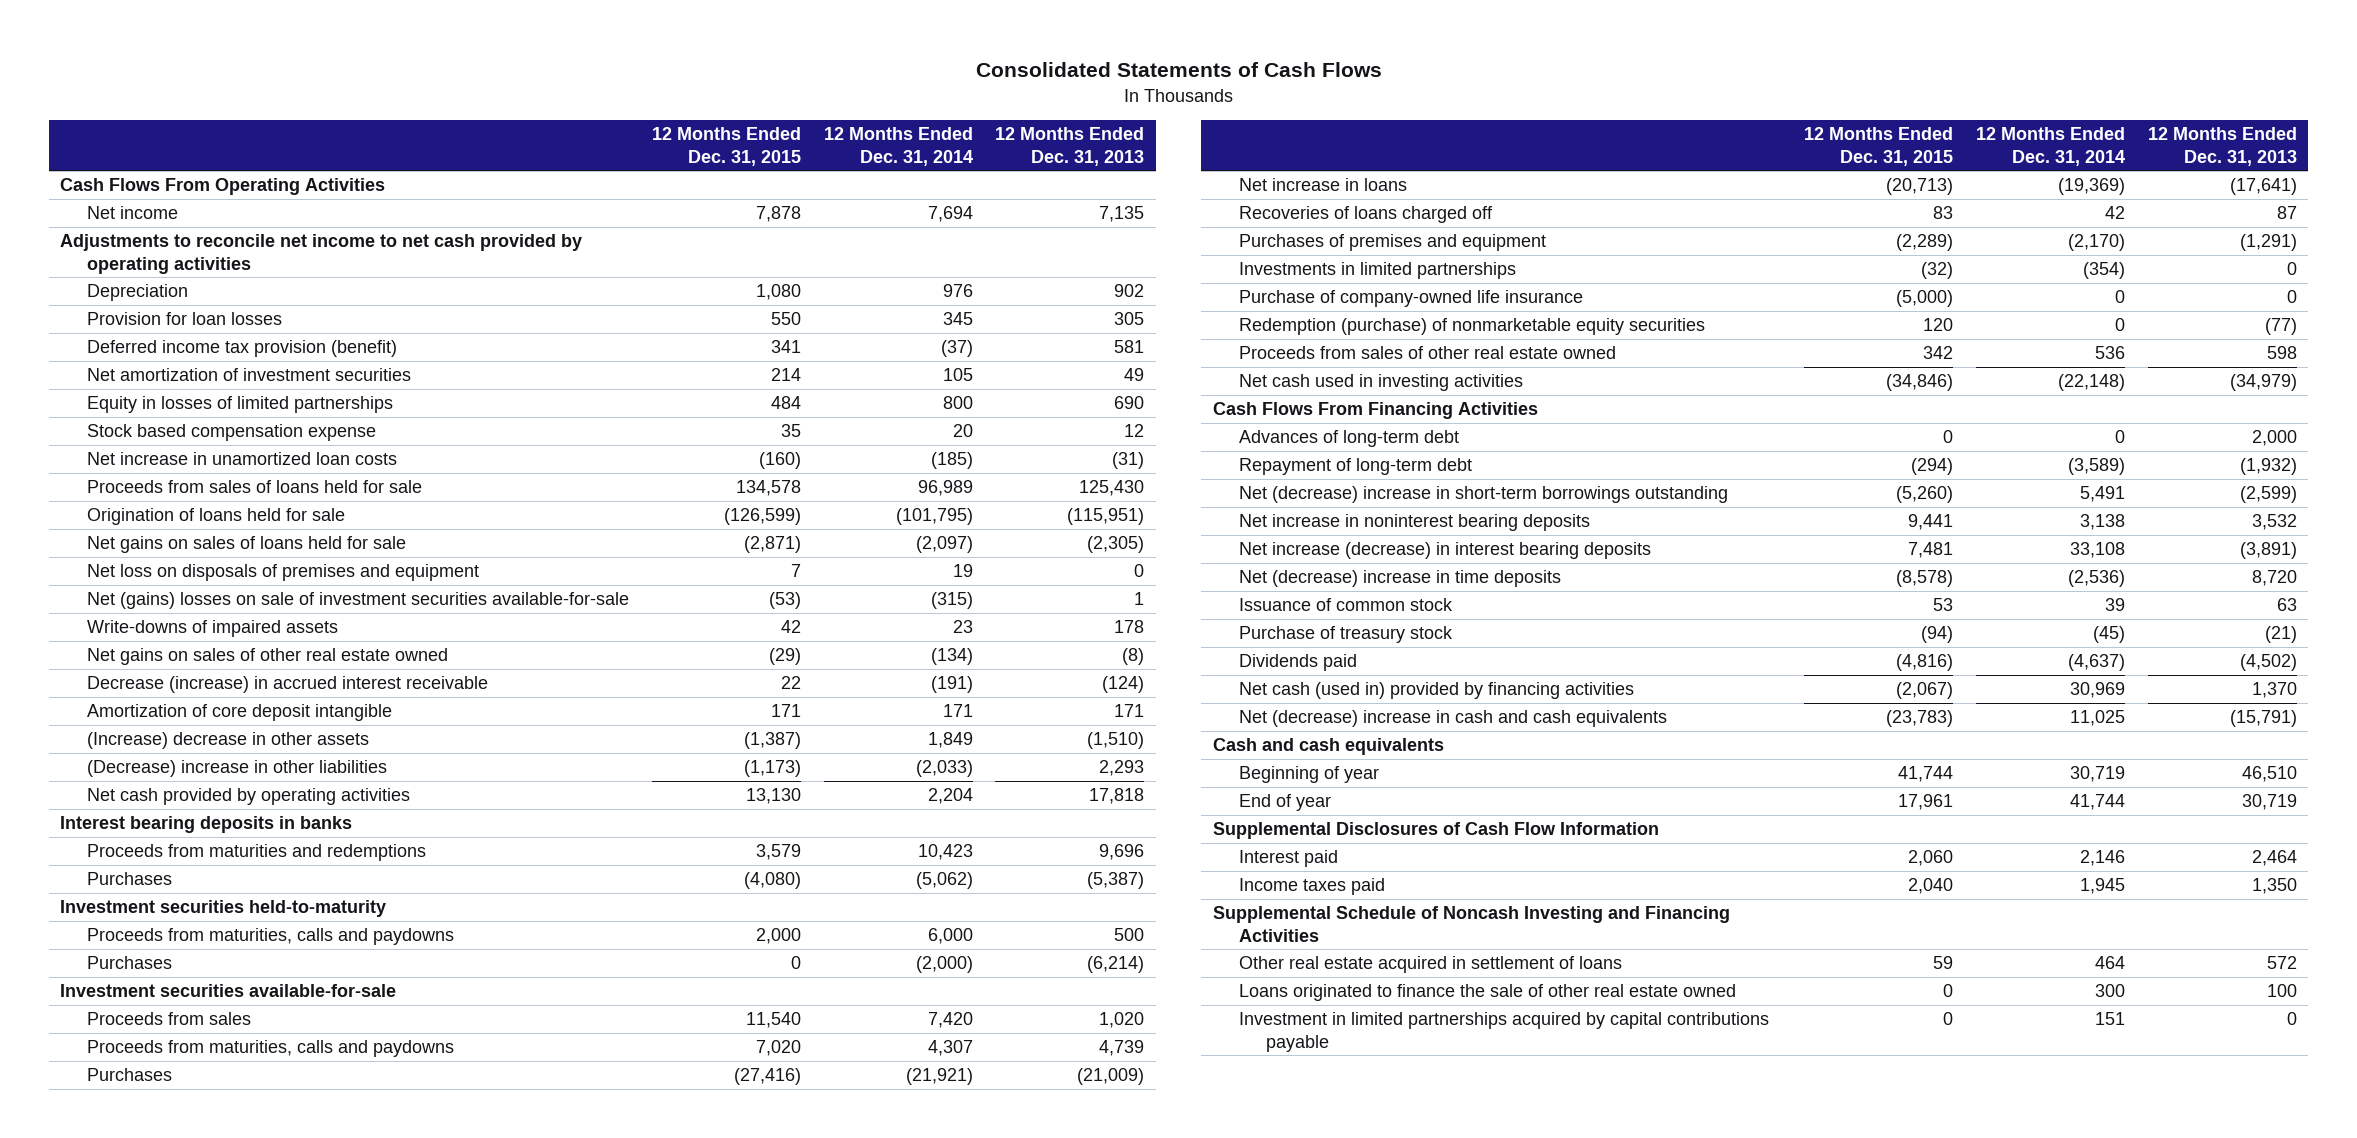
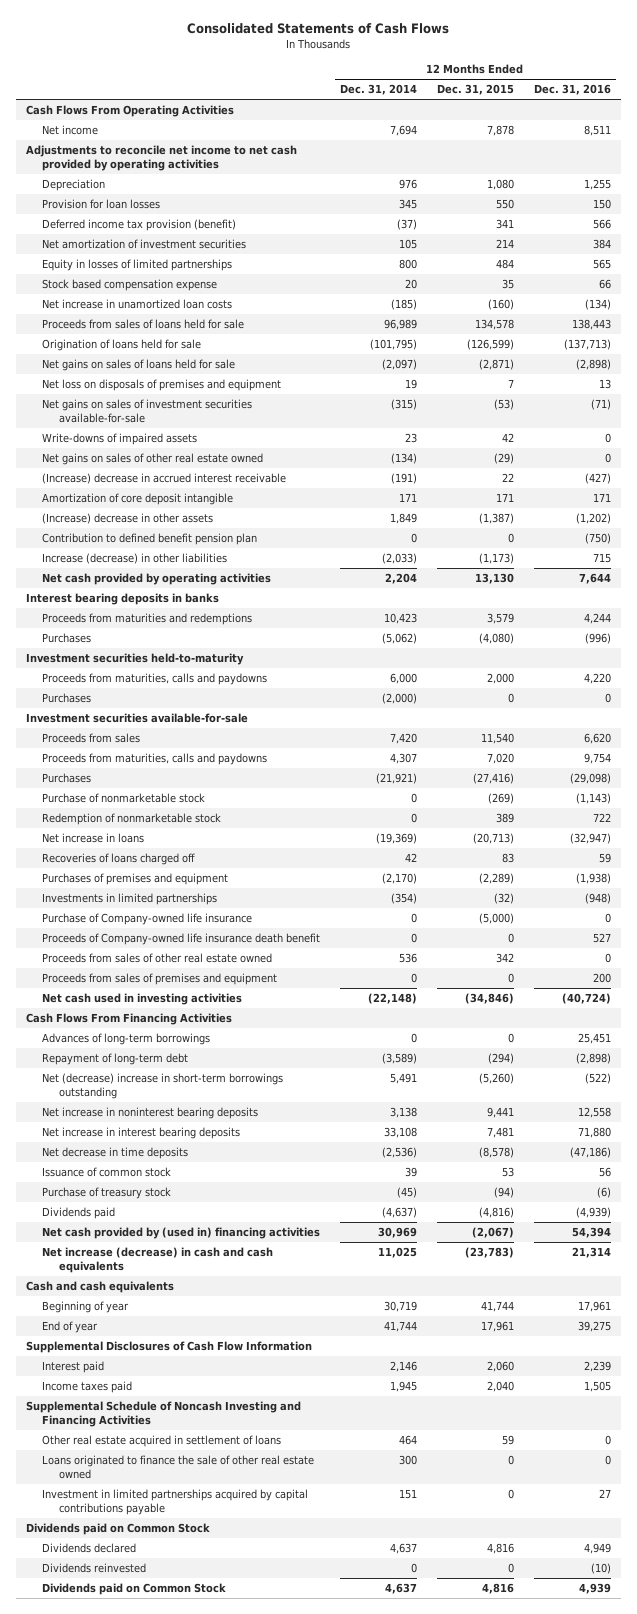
- | 12 Months Ended Dec. 31, 2015 | 12 Months Ended Dec. 31, 2014 | 12 Months Ended Dec. 31, 2013
+ | 12 Months Ended Dec. 31, 2014 | 12 Months Ended Dec. 31, 2015 | 12 Months Ended Dec. 31, 2016
- Net (gains) losses on sale of investment securities available-for-sale | (53) | (315) | 1
+ Net gains on sales of investment securities available-for-sale | (315) | (53) | (71)
- Decrease (increase) in accrued interest receivable | 22 | (191) | (124)
+ (Increase) decrease in accrued interest receivable | (191) | 22 | (427)
- (Decrease) increase in other liabilities | (1,173) | (2,033) | 2,293
+ Contribution to defined benefit pension plan | 0 | 0 | (750)
+ Increase (decrease) in other liabilities | (2,033) | (1,173) | 715
+ Purchase of nonmarketable stock | 0 | (269) | (1,143)
+ Redemption of nonmarketable stock | 0 | 389 | 722
- Purchase of company-owned life insurance | (5,000) | 0 | 0
- Redemption (purchase) of nonmarketable equity securities | 120 | 0 | (77)
+ Purchase of Company-owned life insurance | 0 | (5,000) | 0
+ Proceeds of Company-owned life insurance death benefit | 0 | 0 | 527
+ Proceeds from sales of premises and equipment | 0 | 0 | 200
- Advances of long-term debt | 0 | 0 | 2,000
+ Advances of long-term borrowings | 0 | 0 | 25,451
- Net increase (decrease) in interest bearing deposits | 7,481 | 33,108 | (3,891)
- Net (decrease) increase in time deposits | (8,578) | (2,536) | 8,720
+ Net increase in interest bearing deposits | 33,108 | 7,481 | 71,880
+ Net decrease in time deposits | (2,536) | (8,578) | (47,186)
- Net cash (used in) provided by financing activities | (2,067) | 30,969 | 1,370
- Net (decrease) increase in cash and cash equivalents | (23,783) | 11,025 | (15,791)
+ Net cash provided by (used in) financing activities | 30,969 | (2,067) | 54,394
+ Net increase (decrease) in cash and cash equivalents | 11,025 | (23,783) | 21,314
+ Dividends paid on Common Stock
+ Dividends declared | 4,637 | 4,816 | 4,949
+ Dividends reinvested | 0 | 0 | (10)
+ Dividends paid on Common Stock | 4,637 | 4,816 | 4,939

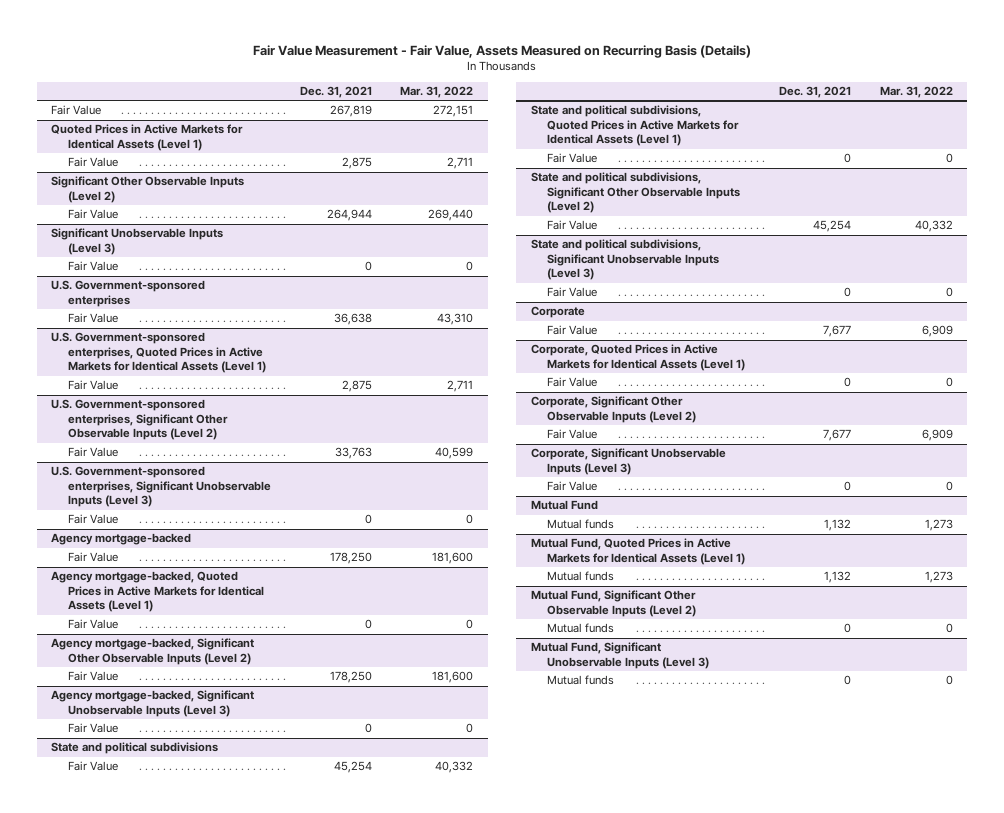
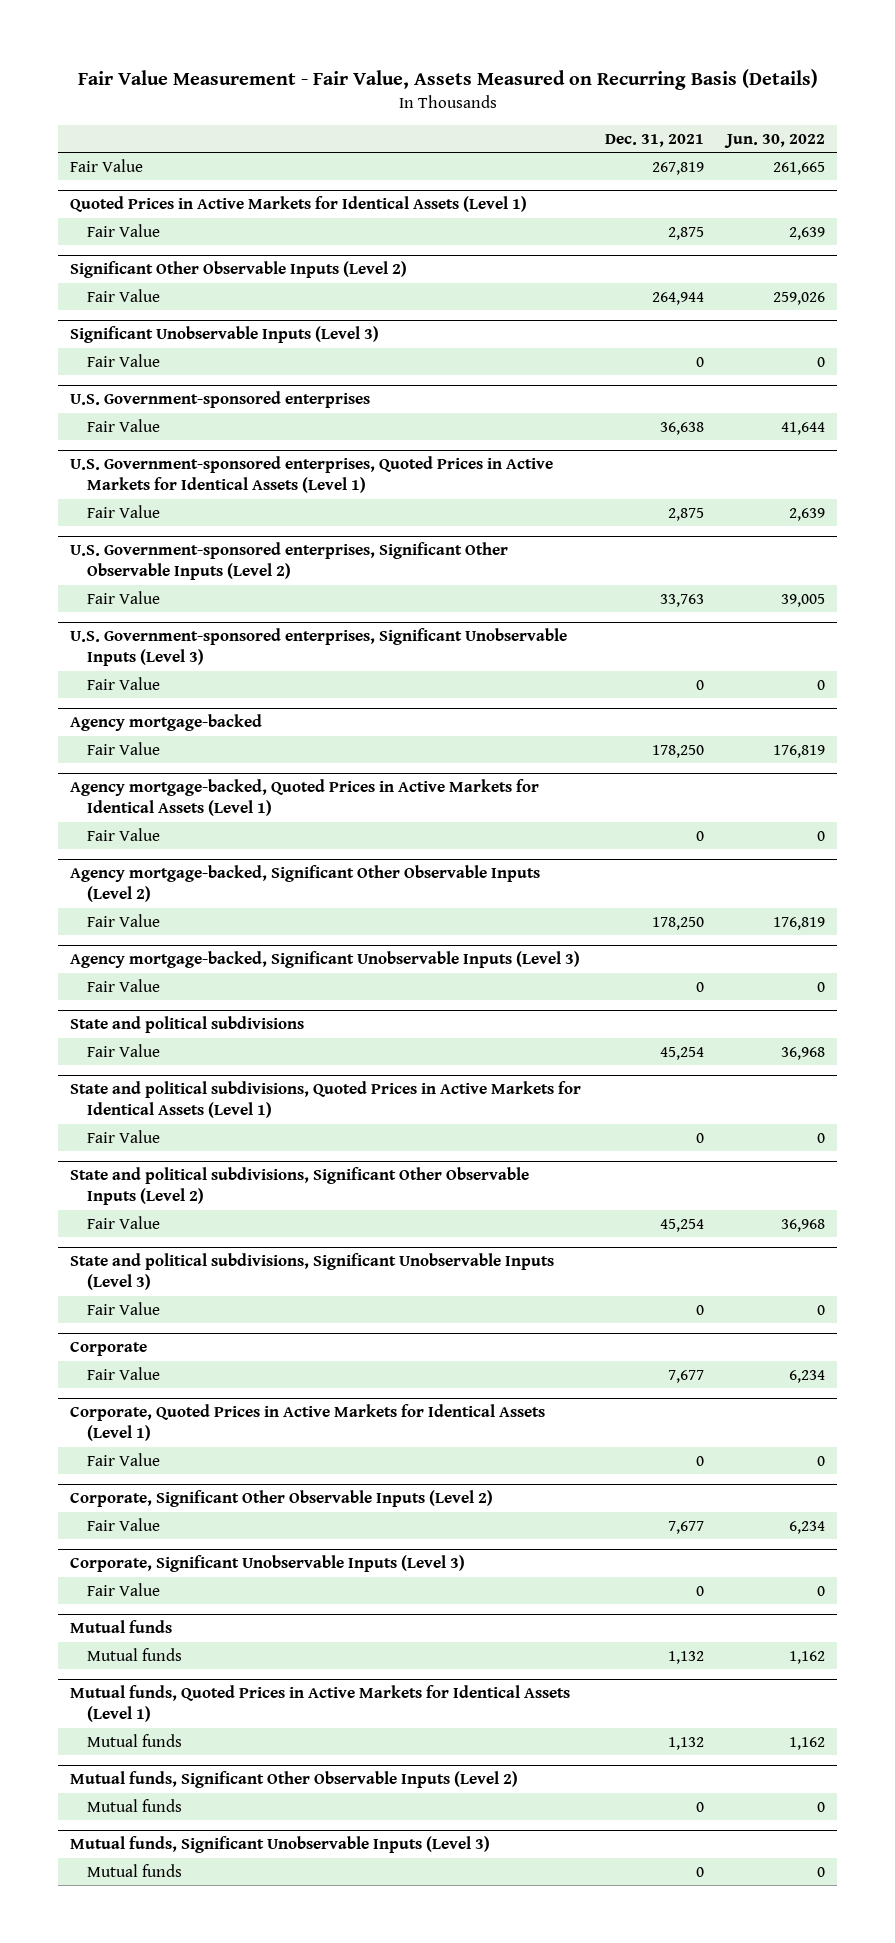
- | Dec. 31, 2021 | Mar. 31, 2022
+ | Dec. 31, 2021 | Jun. 30, 2022
- Mutual Fund
+ Mutual funds
- Mutual Fund, Quoted Prices in Active Markets for Identical Assets (Level 1)
+ Mutual funds, Quoted Prices in Active Markets for Identical Assets (Level 1)
- Mutual Fund, Significant Other Observable Inputs (Level 2)
+ Mutual funds, Significant Other Observable Inputs (Level 2)
- Mutual Fund, Significant Unobservable Inputs (Level 3)
+ Mutual funds, Significant Unobservable Inputs (Level 3)

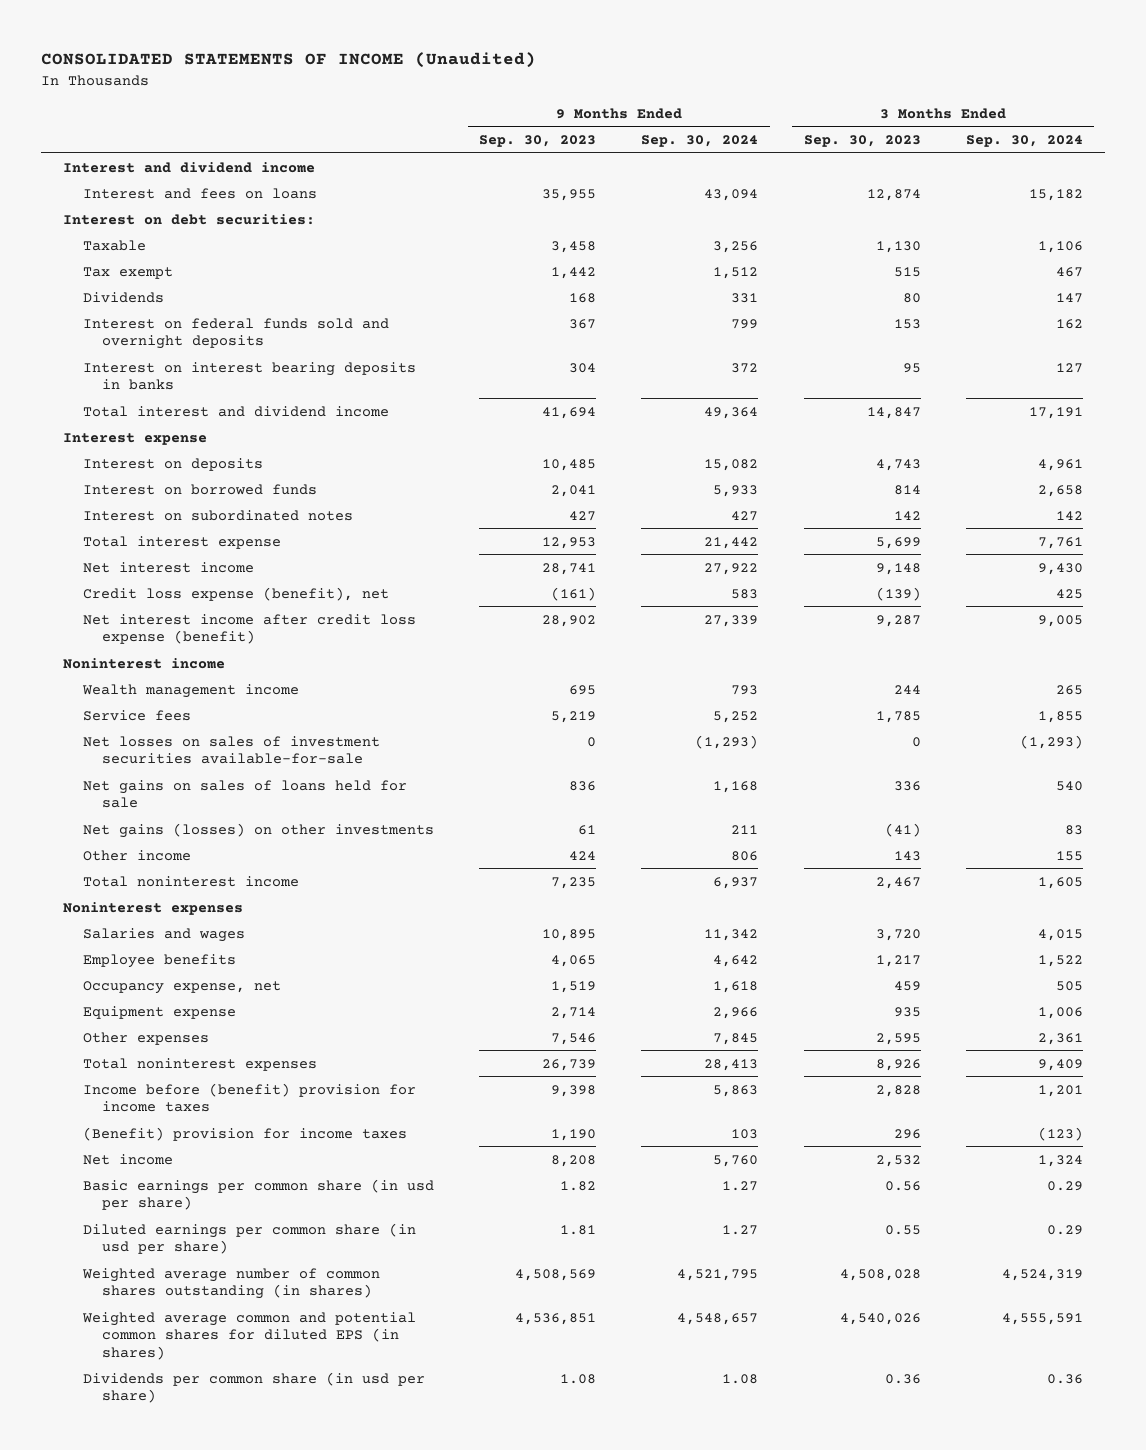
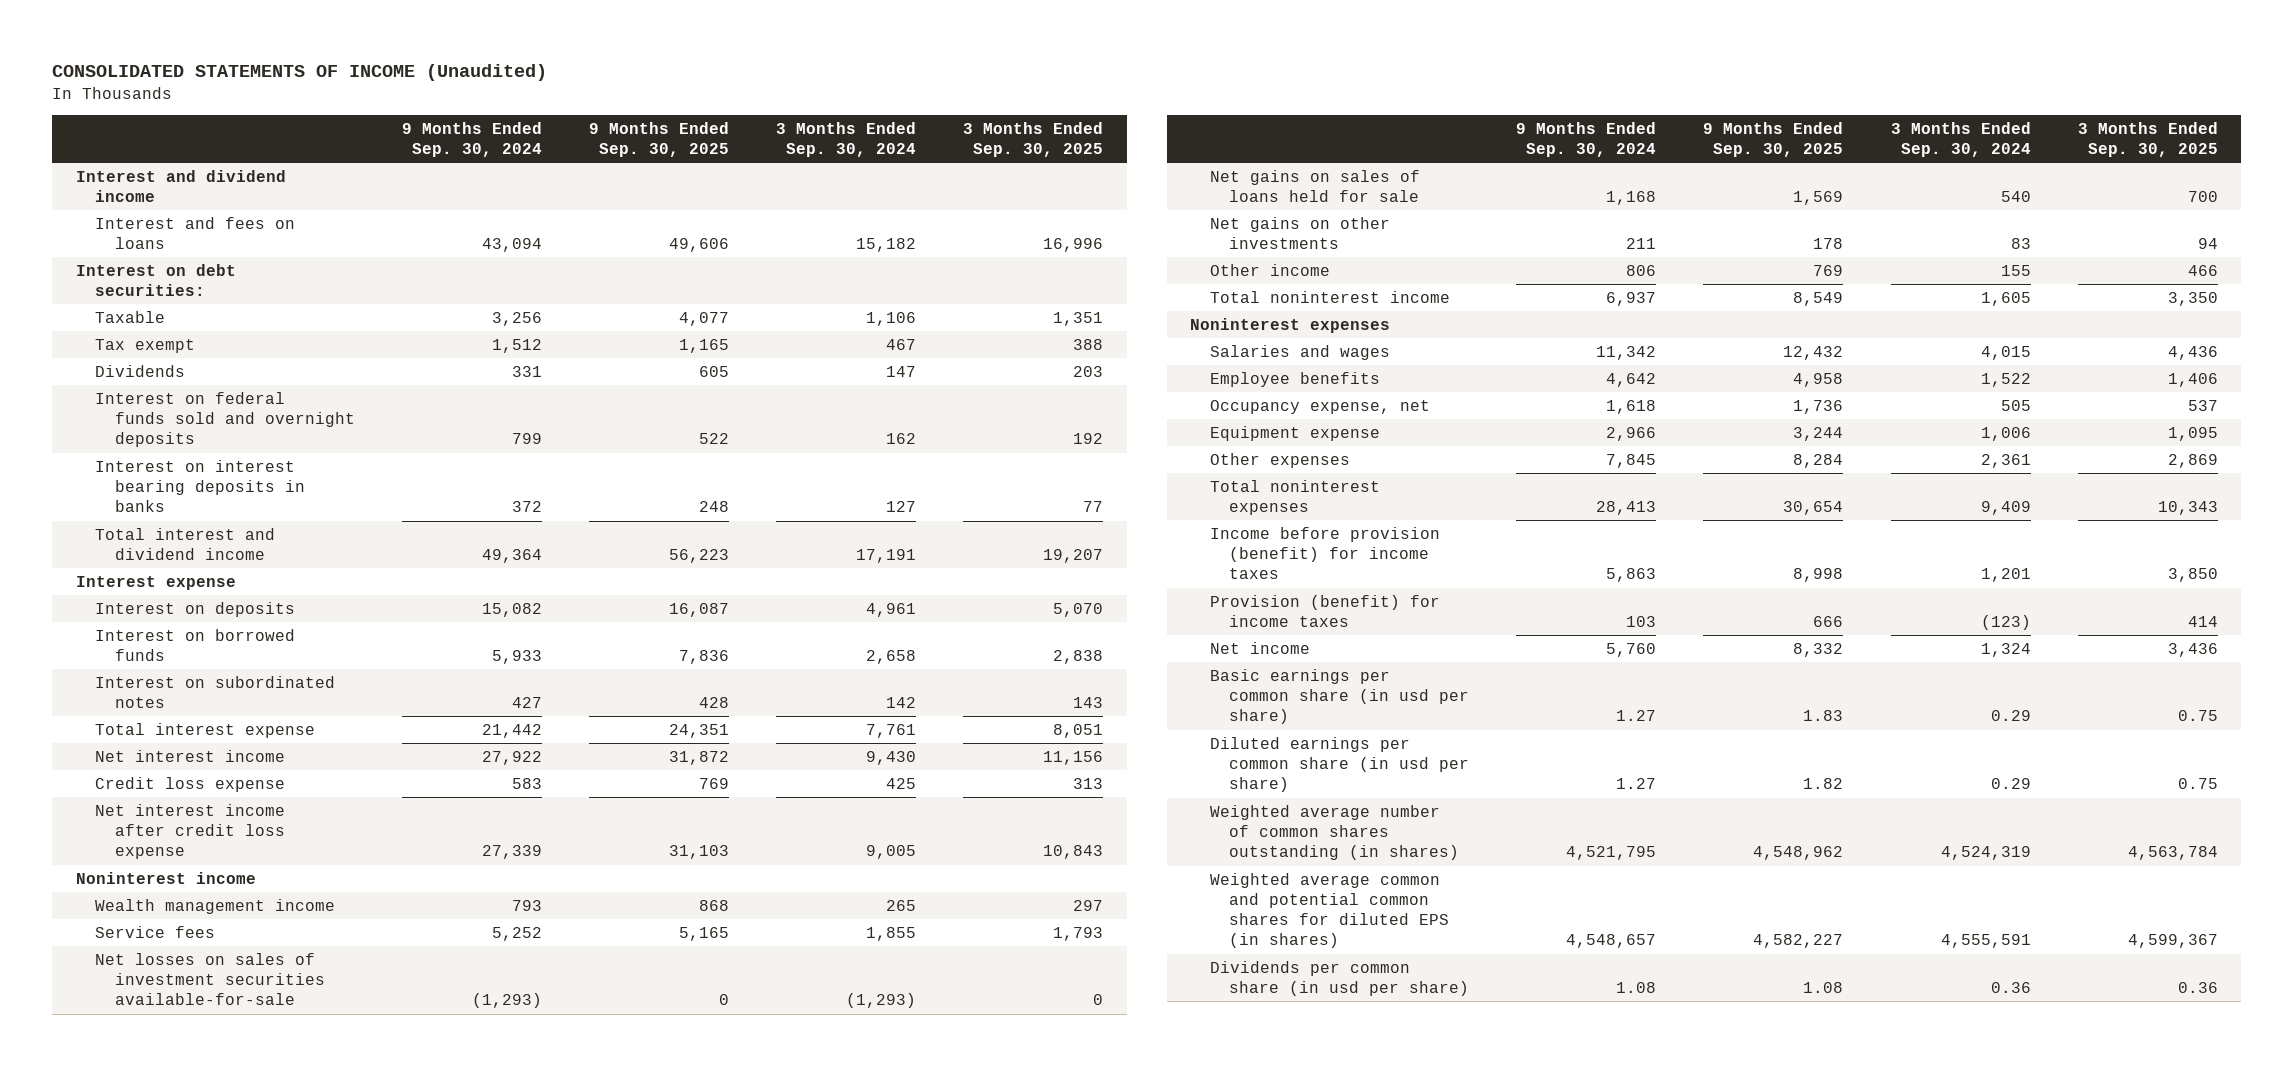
- | 9 Months Ended Sep. 30, 2023 | 9 Months Ended Sep. 30, 2024 | 3 Months Ended Sep. 30, 2023 | 3 Months Ended Sep. 30, 2024
+ | 9 Months Ended Sep. 30, 2024 | 9 Months Ended Sep. 30, 2025 | 3 Months Ended Sep. 30, 2024 | 3 Months Ended Sep. 30, 2025
- Credit loss expense (benefit), net | (161) | 583 | (139) | 425
- Net interest income after credit loss expense (benefit) | 28,902 | 27,339 | 9,287 | 9,005
+ Credit loss expense | 583 | 769 | 425 | 313
+ Net interest income after credit loss expense | 27,339 | 31,103 | 9,005 | 10,843
- Net gains (losses) on other investments | 61 | 211 | (41) | 83
+ Net gains on other investments | 211 | 178 | 83 | 94
- Income before (benefit) provision for income taxes | 9,398 | 5,863 | 2,828 | 1,201
- (Benefit) provision for income taxes | 1,190 | 103 | 296 | (123)
+ Income before provision (benefit) for income taxes | 5,863 | 8,998 | 1,201 | 3,850
+ Provision (benefit) for income taxes | 103 | 666 | (123) | 414

